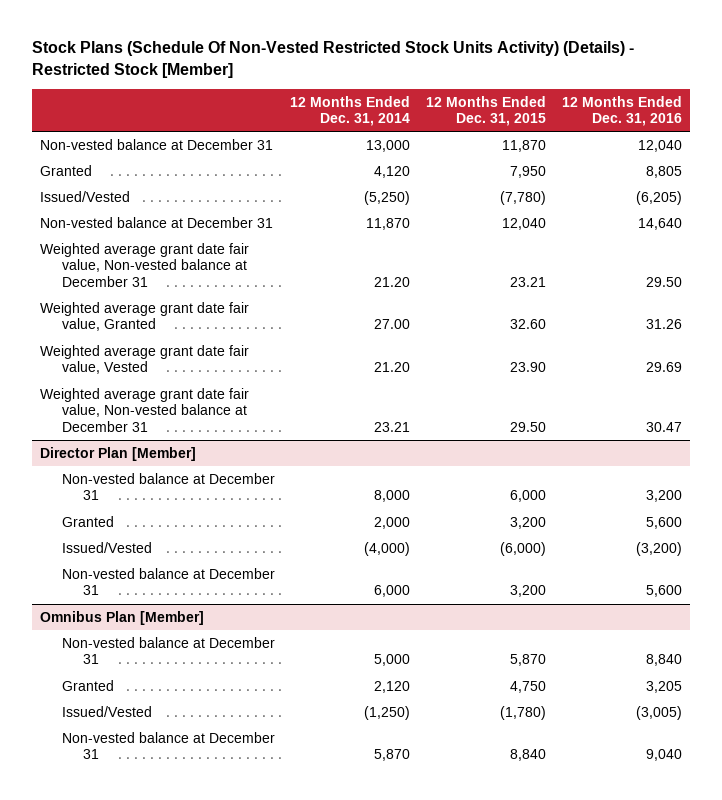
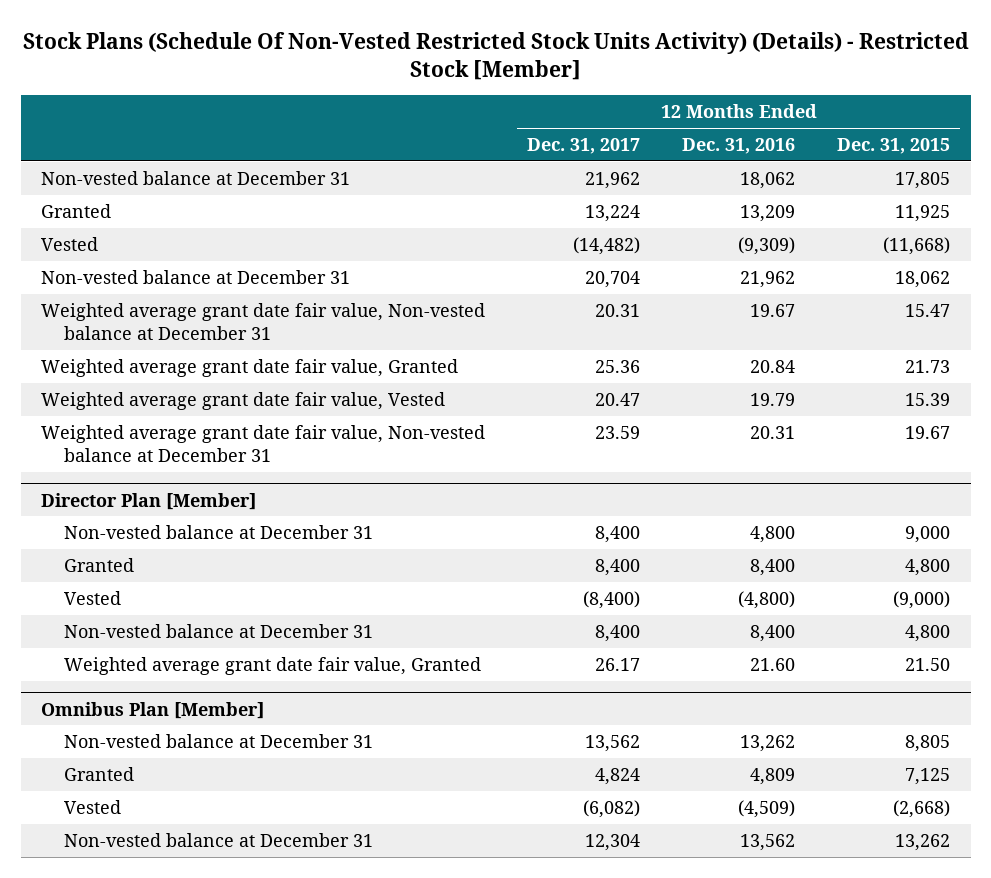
- | 12 Months Ended Dec. 31, 2014 | 12 Months Ended Dec. 31, 2015 | 12 Months Ended Dec. 31, 2016
+ | 12 Months Ended Dec. 31, 2017 | 12 Months Ended Dec. 31, 2016 | 12 Months Ended Dec. 31, 2015
- Non-vested balance at December 31 | 13,000 | 11,870 | 12,040
- Granted | 4,120 | 7,950 | 8,805
- Issued/Vested | (5,250) | (7,780) | (6,205)
- Non-vested balance at December 31 | 11,870 | 12,040 | 14,640
- Weighted average grant date fair value, Non-vested balance at December 31 | 21.20 | 23.21 | 29.50
- Weighted average grant date fair value, Granted | 27.00 | 32.60 | 31.26
- Weighted average grant date fair value, Vested | 21.20 | 23.90 | 29.69
- Weighted average grant date fair value, Non-vested balance at December 31 | 23.21 | 29.50 | 30.47
+ Non-vested balance at December 31 | 21,962 | 18,062 | 17,805
+ Granted | 13,224 | 13,209 | 11,925
+ Vested | (14,482) | (9,309) | (11,668)
+ Non-vested balance at December 31 | 20,704 | 21,962 | 18,062
+ Weighted average grant date fair value, Non-vested balance at December 31 | 20.31 | 19.67 | 15.47
+ Weighted average grant date fair value, Granted | 25.36 | 20.84 | 21.73
+ Weighted average grant date fair value, Vested | 20.47 | 19.79 | 15.39
+ Weighted average grant date fair value, Non-vested balance at December 31 | 23.59 | 20.31 | 19.67
@ Director Plan [Member]
- Non-vested balance at December 31 | 8,000 | 6,000 | 3,200
- Granted | 2,000 | 3,200 | 5,600
- Issued/Vested | (4,000) | (6,000) | (3,200)
- Non-vested balance at December 31 | 6,000 | 3,200 | 5,600
+ Non-vested balance at December 31 | 8,400 | 4,800 | 9,000
+ Granted | 8,400 | 8,400 | 4,800
+ Vested | (8,400) | (4,800) | (9,000)
+ Non-vested balance at December 31 | 8,400 | 8,400 | 4,800
+ Weighted average grant date fair value, Granted | 26.17 | 21.60 | 21.50
@ Omnibus Plan [Member]
- Non-vested balance at December 31 | 5,000 | 5,870 | 8,840
- Granted | 2,120 | 4,750 | 3,205
- Issued/Vested | (1,250) | (1,780) | (3,005)
- Non-vested balance at December 31 | 5,870 | 8,840 | 9,040
+ Non-vested balance at December 31 | 13,562 | 13,262 | 8,805
+ Granted | 4,824 | 4,809 | 7,125
+ Vested | (6,082) | (4,509) | (2,668)
+ Non-vested balance at December 31 | 12,304 | 13,562 | 13,262

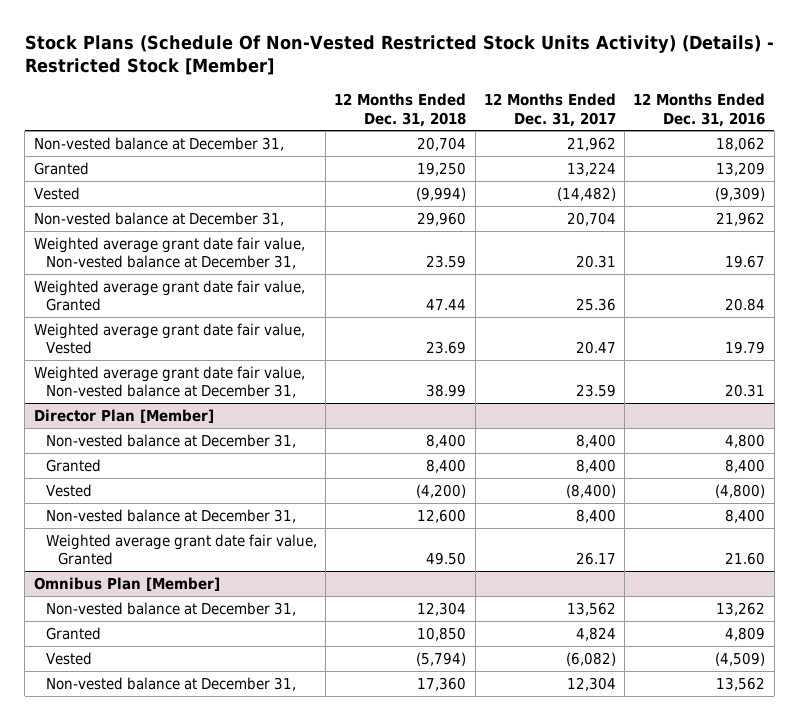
- | 12 Months Ended Dec. 31, 2017 | 12 Months Ended Dec. 31, 2016 | 12 Months Ended Dec. 31, 2015
+ | 12 Months Ended Dec. 31, 2018 | 12 Months Ended Dec. 31, 2017 | 12 Months Ended Dec. 31, 2016
- Non-vested balance at December 31 | 21,962 | 18,062 | 17,805
+ Non-vested balance at December 31, | 20,704 | 21,962 | 18,062
- Non-vested balance at December 31 | 20,704 | 21,962 | 18,062
- Weighted average grant date fair value, Non-vested balance at December 31 | 20.31 | 19.67 | 15.47
+ Non-vested balance at December 31, | 29,960 | 20,704 | 21,962
+ Weighted average grant date fair value, Non-vested balance at December 31, | 23.59 | 20.31 | 19.67
- Weighted average grant date fair value, Non-vested balance at December 31 | 23.59 | 20.31 | 19.67
+ Weighted average grant date fair value, Non-vested balance at December 31, | 38.99 | 23.59 | 20.31
@ Director Plan [Member]
- Non-vested balance at December 31 | 8,400 | 4,800 | 9,000
+ Non-vested balance at December 31, | 8,400 | 8,400 | 4,800
- Non-vested balance at December 31 | 8,400 | 8,400 | 4,800
+ Non-vested balance at December 31, | 12,600 | 8,400 | 8,400
@ Omnibus Plan [Member]
- Non-vested balance at December 31 | 13,562 | 13,262 | 8,805
+ Non-vested balance at December 31, | 12,304 | 13,562 | 13,262
- Non-vested balance at December 31 | 12,304 | 13,562 | 13,262
+ Non-vested balance at December 31, | 17,360 | 12,304 | 13,562

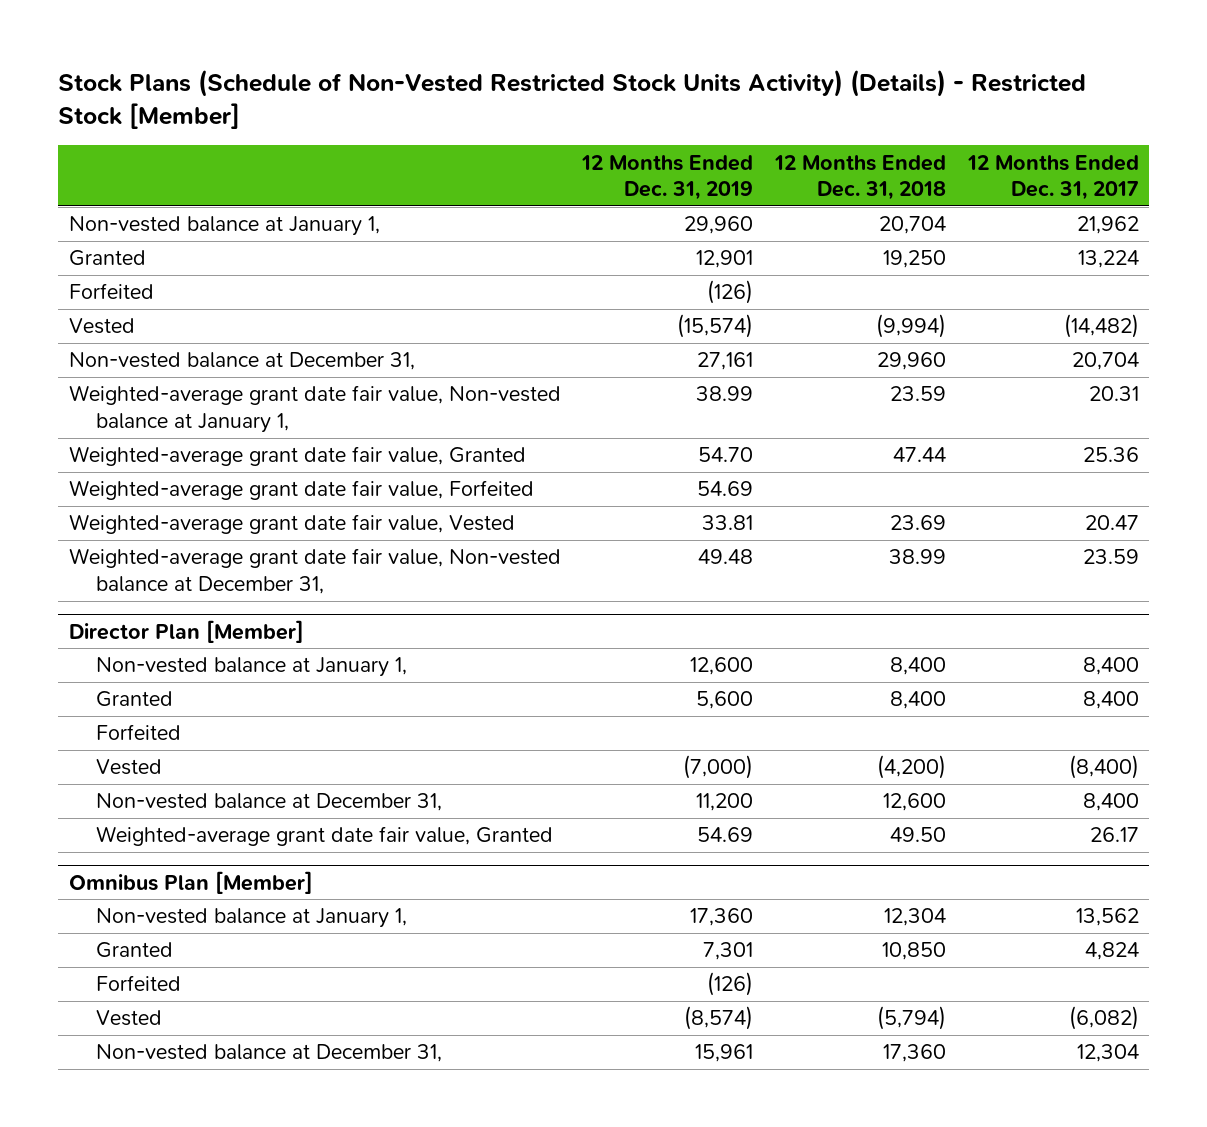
- Stock Plans (Schedule Of Non-Vested Restricted Stock Units Activity) (Details) - Restricted Stock [Member]
+ Stock Plans (Schedule of Non-Vested Restricted Stock Units Activity) (Details) - Restricted Stock [Member]
- | 12 Months Ended Dec. 31, 2018 | 12 Months Ended Dec. 31, 2017 | 12 Months Ended Dec. 31, 2016
+ | 12 Months Ended Dec. 31, 2019 | 12 Months Ended Dec. 31, 2018 | 12 Months Ended Dec. 31, 2017
- Non-vested balance at December 31, | 20,704 | 21,962 | 18,062
+ Non-vested balance at January 1, | 29,960 | 20,704 | 21,962
+ Forfeited | (126) | |
- Weighted average grant date fair value, Non-vested balance at December 31, | 23.59 | 20.31 | 19.67
- Weighted average grant date fair value, Granted | 47.44 | 25.36 | 20.84
- Weighted average grant date fair value, Vested | 23.69 | 20.47 | 19.79
- Weighted average grant date fair value, Non-vested balance at December 31, | 38.99 | 23.59 | 20.31
+ Weighted-average grant date fair value, Non-vested balance at January 1, | 38.99 | 23.59 | 20.31
+ Weighted-average grant date fair value, Granted | 54.70 | 47.44 | 25.36
+ Weighted-average grant date fair value, Forfeited | 54.69 | |
+ Weighted-average grant date fair value, Vested | 33.81 | 23.69 | 20.47
+ Weighted-average grant date fair value, Non-vested balance at December 31, | 49.48 | 38.99 | 23.59
@ Director Plan [Member]
- Non-vested balance at December 31, | 8,400 | 8,400 | 4,800
+ Non-vested balance at January 1, | 12,600 | 8,400 | 8,400
+ Forfeited
- Weighted average grant date fair value, Granted | 49.50 | 26.17 | 21.60
+ Weighted-average grant date fair value, Granted | 54.69 | 49.50 | 26.17
@ Omnibus Plan [Member]
- Non-vested balance at December 31, | 12,304 | 13,562 | 13,262
+ Non-vested balance at January 1, | 17,360 | 12,304 | 13,562
+ Forfeited | (126) | |

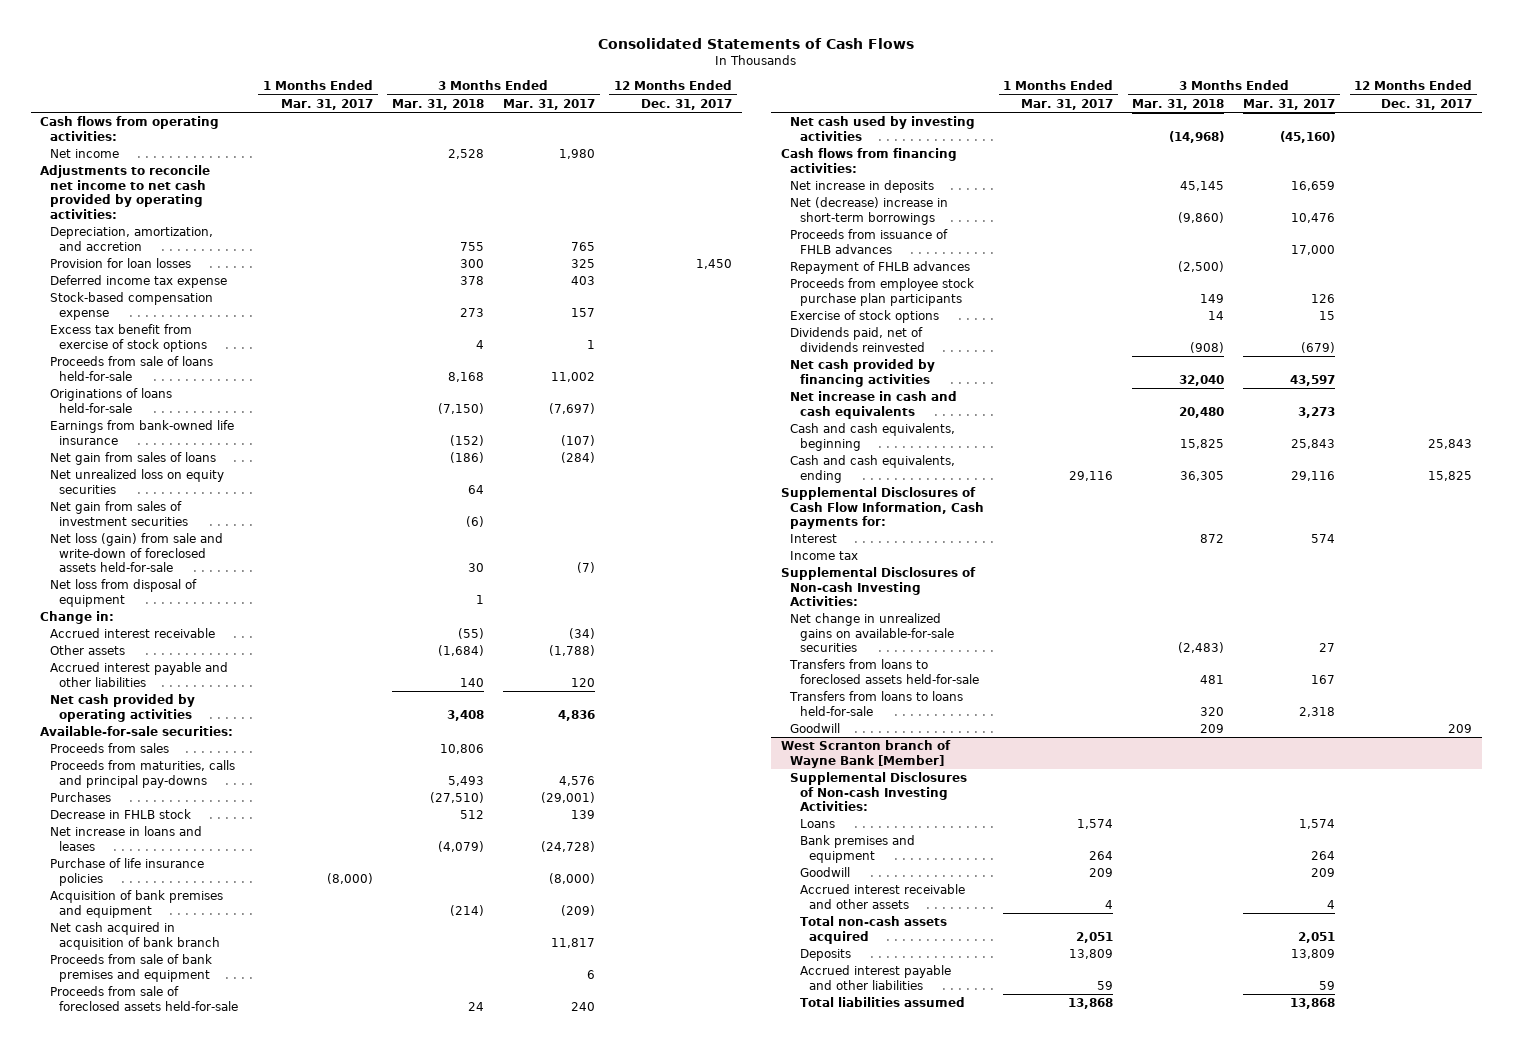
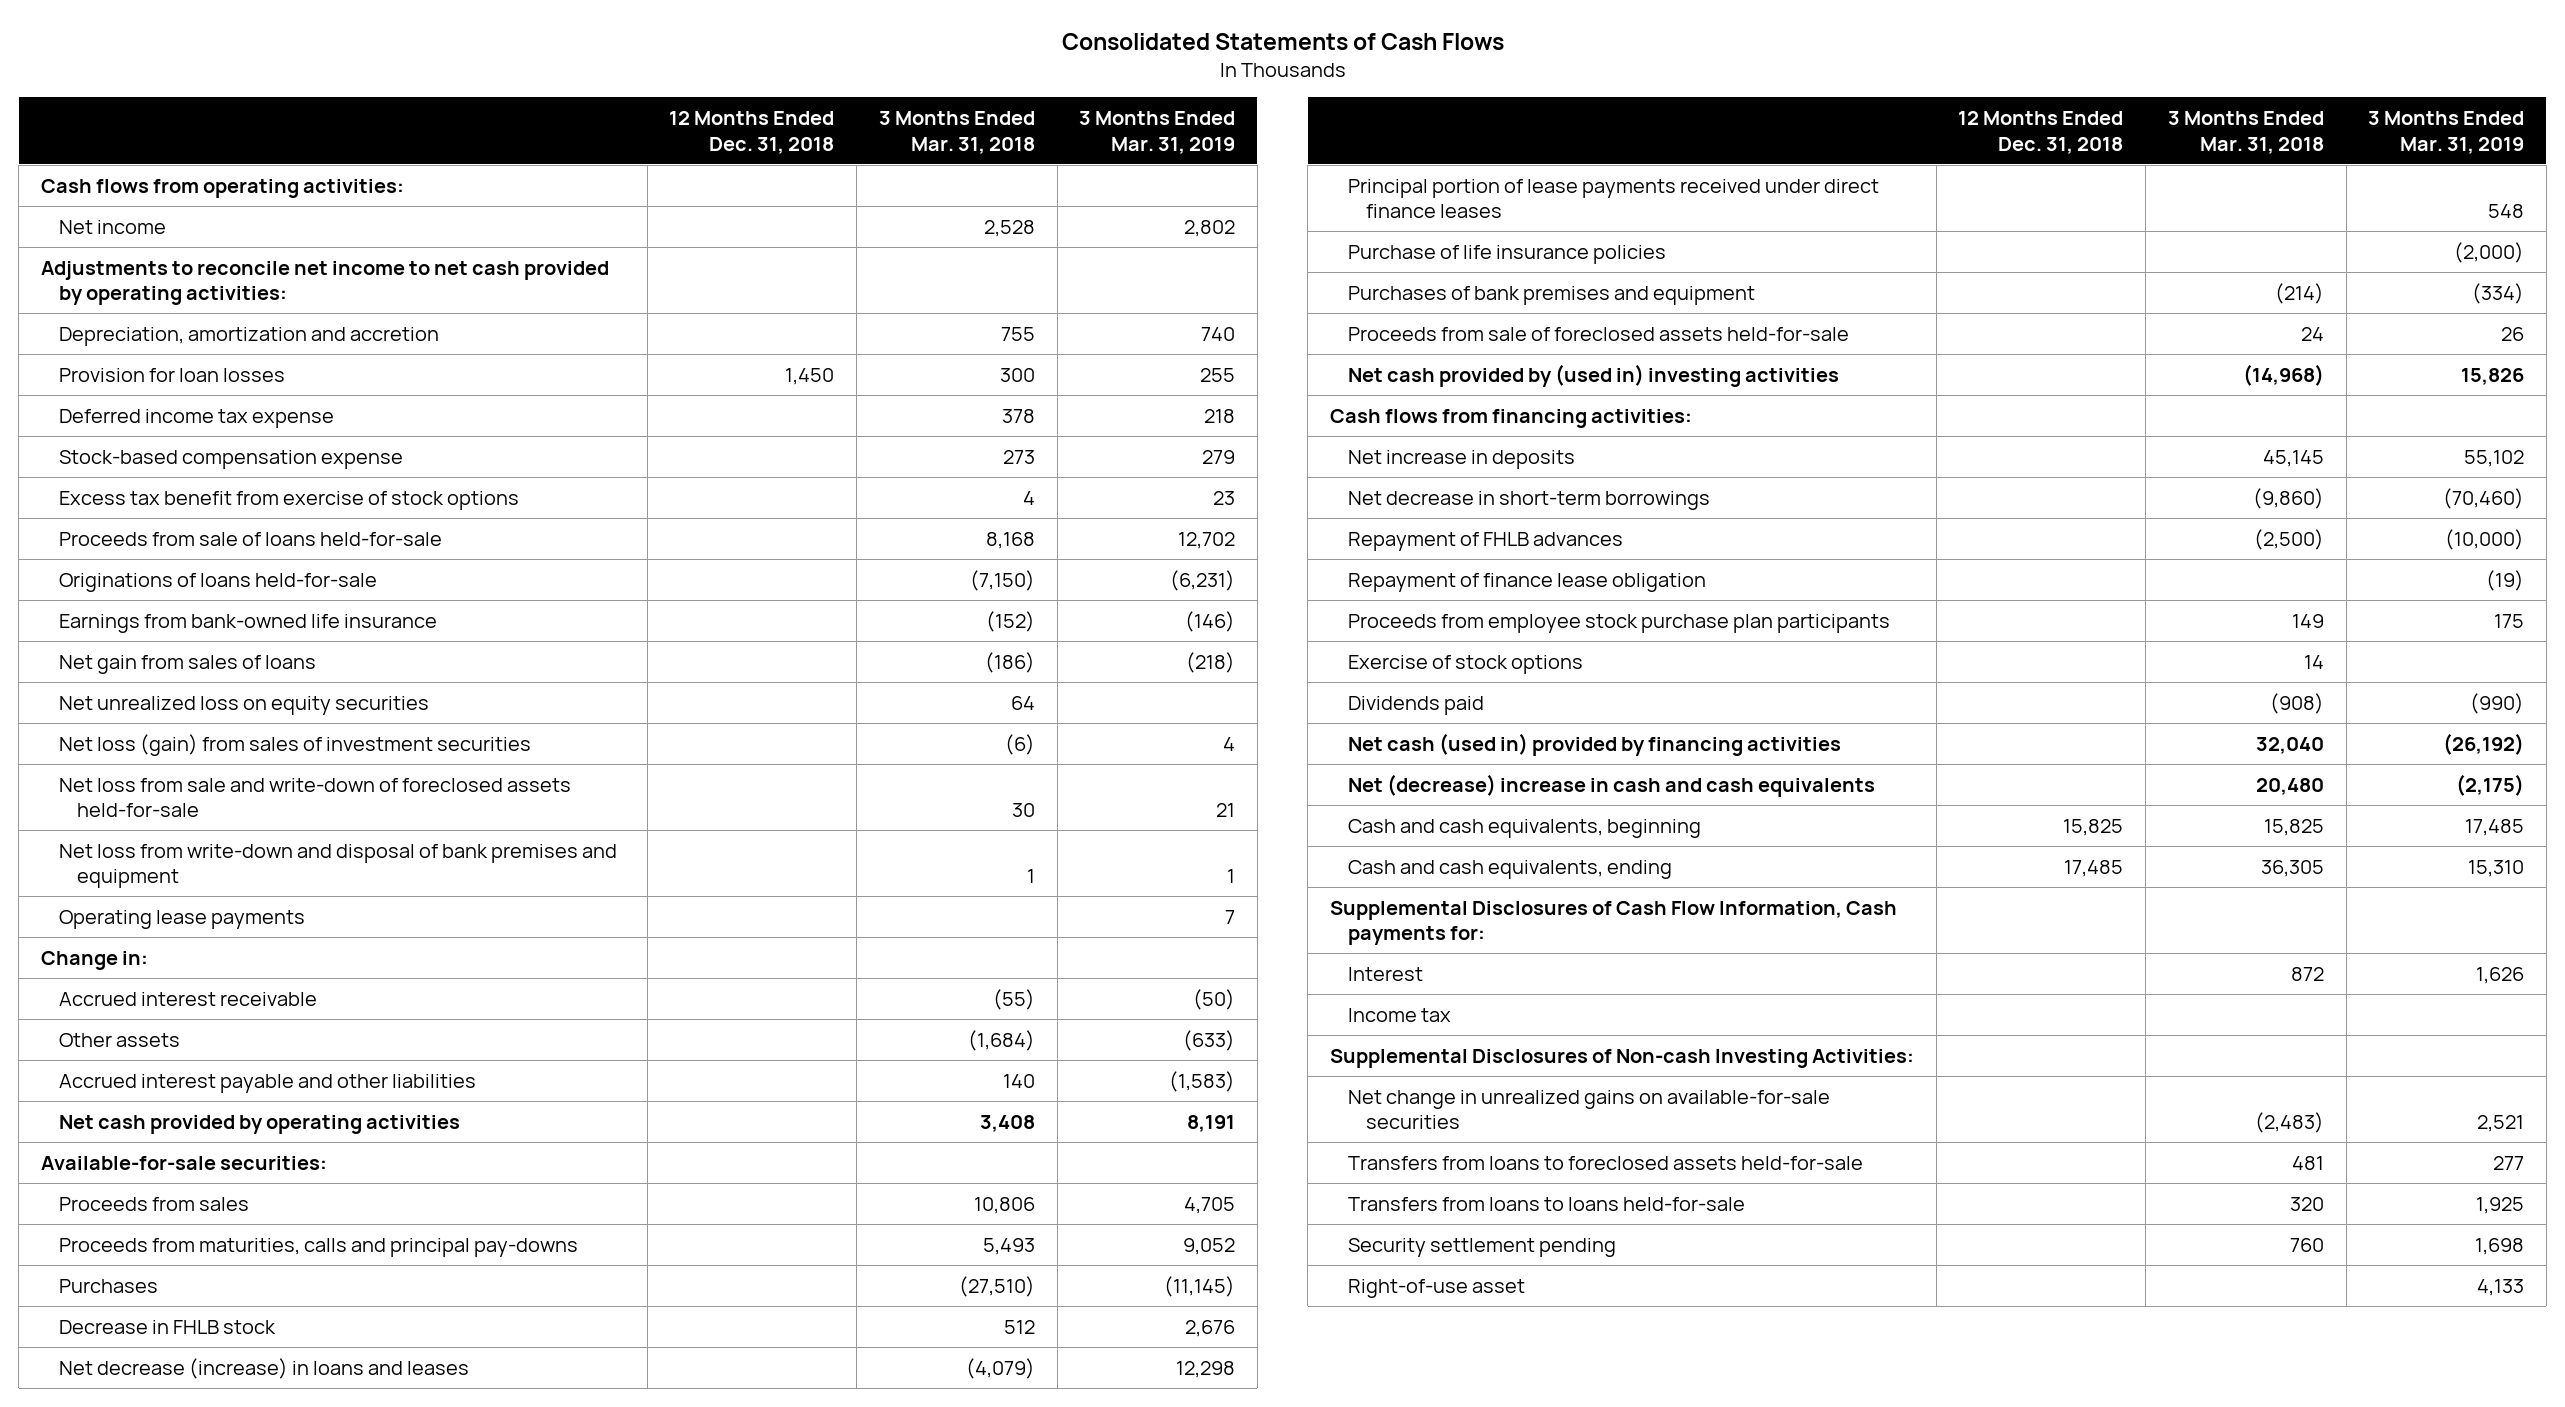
- | 1 Months Ended Mar. 31, 2017 | 3 Months Ended Mar. 31, 2018 | 3 Months Ended Mar. 31, 2017 | 12 Months Ended Dec. 31, 2017
+ | 12 Months Ended Dec. 31, 2018 | 3 Months Ended Mar. 31, 2018 | 3 Months Ended Mar. 31, 2019
- Depreciation, amortization, and accretion | | 755 | 765 |
+ Depreciation, amortization and accretion | | 755 | 740
- Net gain from sales of investment securities | | (6) | |
- Net loss (gain) from sale and write-down of foreclosed assets held-for-sale | | 30 | (7) |
- Net loss from disposal of equipment | | 1 | |
+ Net loss (gain) from sales of investment securities | | (6) | 4
+ Net loss from sale and write-down of foreclosed assets held-for-sale | | 30 | 21
+ Net loss from write-down and disposal of bank premises and equipment | | 1 | 1
+ Operating lease payments | | | 7
- Net increase in loans and leases | | (4,079) | (24,728) |
+ Net decrease (increase) in loans and leases | | (4,079) | 12,298
+ Principal portion of lease payments received under direct finance leases | | | 548
- Acquisition of bank premises and equipment | | (214) | (209) |
- Net cash acquired in acquisition of bank branch | | | 11,817 |
- Proceeds from sale of bank premises and equipment | | | 6 |
+ Purchases of bank premises and equipment | | (214) | (334)
- Net cash used by investing activities | | (14,968) | (45,160) |
+ Net cash provided by (used in) investing activities | | (14,968) | 15,826
- Net (decrease) increase in short-term borrowings | | (9,860) | 10,476 |
- Proceeds from issuance of FHLB advances | | | 17,000 |
+ Net decrease in short-term borrowings | | (9,860) | (70,460)
+ Repayment of finance lease obligation | | | (19)
- Dividends paid, net of dividends reinvested | | (908) | (679) |
- Net cash provided by financing activities | | 32,040 | 43,597 |
- Net increase in cash and cash equivalents | | 20,480 | 3,273 |
+ Dividends paid | | (908) | (990)
+ Net cash (used in) provided by financing activities | | 32,040 | (26,192)
+ Net (decrease) increase in cash and cash equivalents | | 20,480 | (2,175)
- Goodwill | | 209 | | 209
- West Scranton branch of Wayne Bank [Member]
- Supplemental Disclosures of Non-cash Investing Activities:
- Loans | 1,574 | | 1,574 |
- Bank premises and equipment | 264 | | 264 |
- Goodwill | 209 | | 209 |
- Accrued interest receivable and other assets | 4 | | 4 |
- Total non-cash assets acquired | 2,051 | | 2,051 |
- Deposits | 13,809 | | 13,809 |
- Accrued interest payable and other liabilities | 59 | | 59 |
- Total liabilities assumed | 13,868 | | 13,868 |
+ Security settlement pending | | 760 | 1,698
+ Right-of-use asset | | | 4,133

